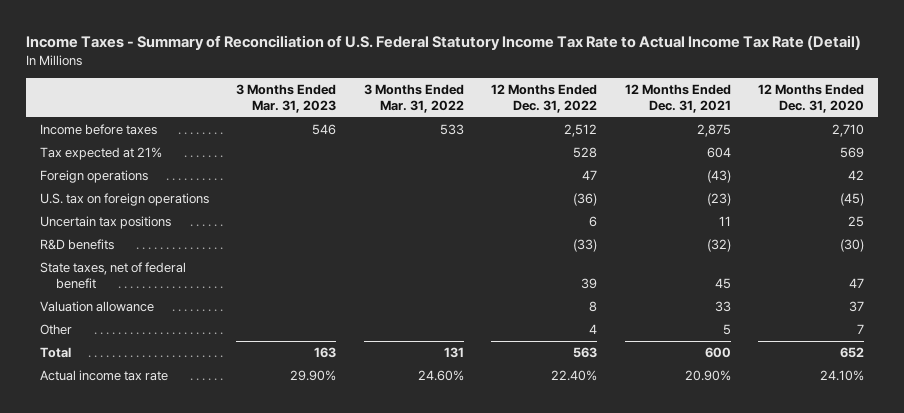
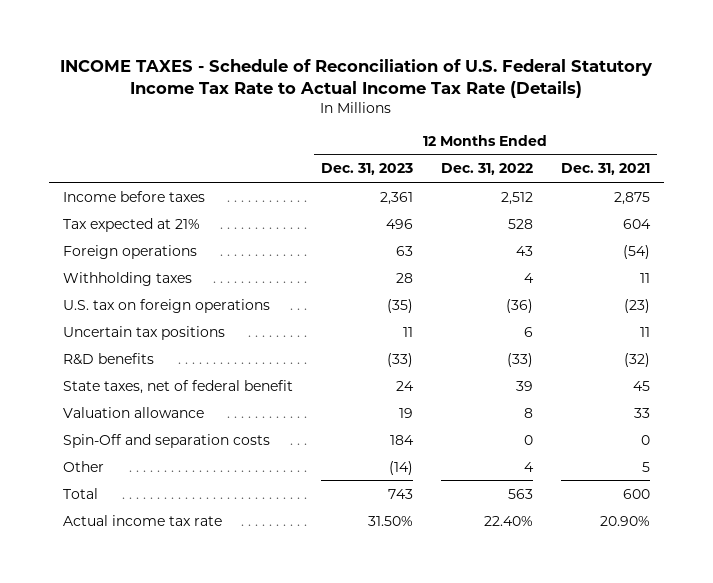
- Income Taxes - Summary of Reconciliation of U.S. Federal Statutory Income Tax Rate to Actual Income Tax Rate (Detail)
+ INCOME TAXES - Schedule of Reconciliation of U.S. Federal Statutory Income Tax Rate to Actual Income Tax Rate (Details)
- | 3 Months Ended Mar. 31, 2023 | 3 Months Ended Mar. 31, 2022 | 12 Months Ended Dec. 31, 2022 | 12 Months Ended Dec. 31, 2021 | 12 Months Ended Dec. 31, 2020
+ | 12 Months Ended Dec. 31, 2023 | 12 Months Ended Dec. 31, 2022 | 12 Months Ended Dec. 31, 2021
- Foreign operations | | | 47 | (43) | 42
+ Foreign operations | 63 | 43 | (54)
+ Withholding taxes | 28 | 4 | 11
+ Spin-Off and separation costs | 184 | 0 | 0

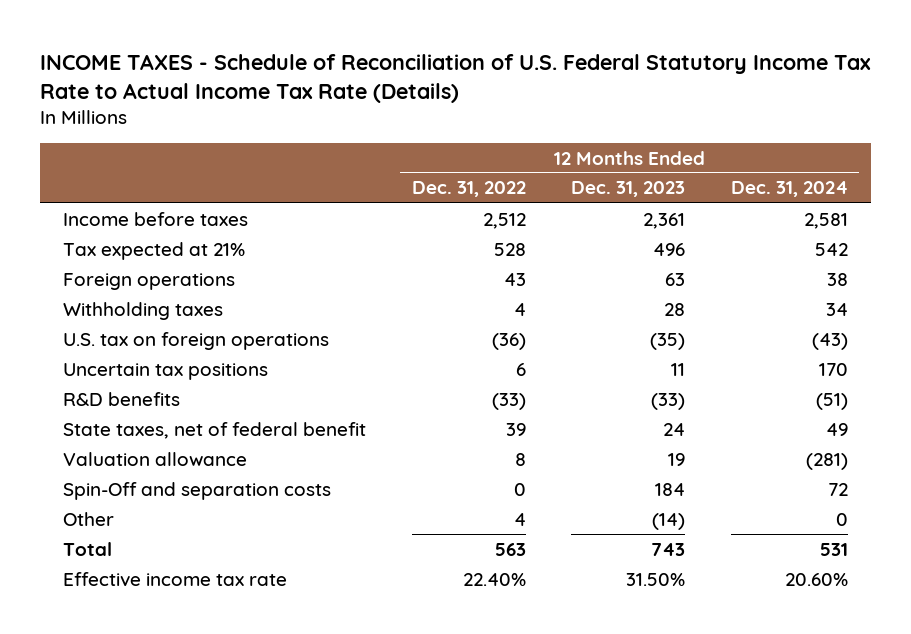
- | 12 Months Ended Dec. 31, 2023 | 12 Months Ended Dec. 31, 2022 | 12 Months Ended Dec. 31, 2021
+ | 12 Months Ended Dec. 31, 2022 | 12 Months Ended Dec. 31, 2023 | 12 Months Ended Dec. 31, 2024
- Actual income tax rate | 31.50% | 22.40% | 20.90%
+ Effective income tax rate | 22.40% | 31.50% | 20.60%

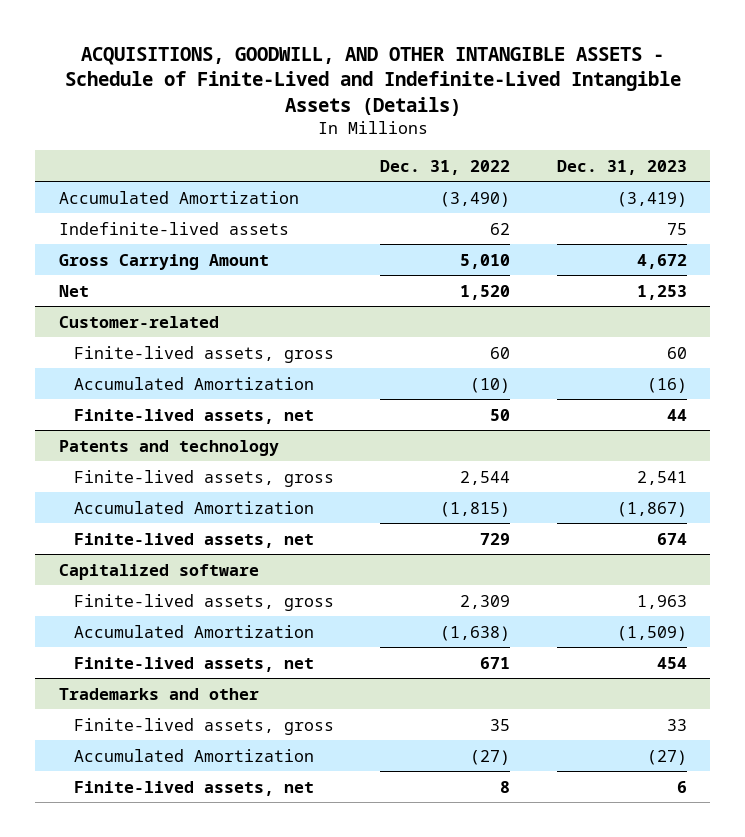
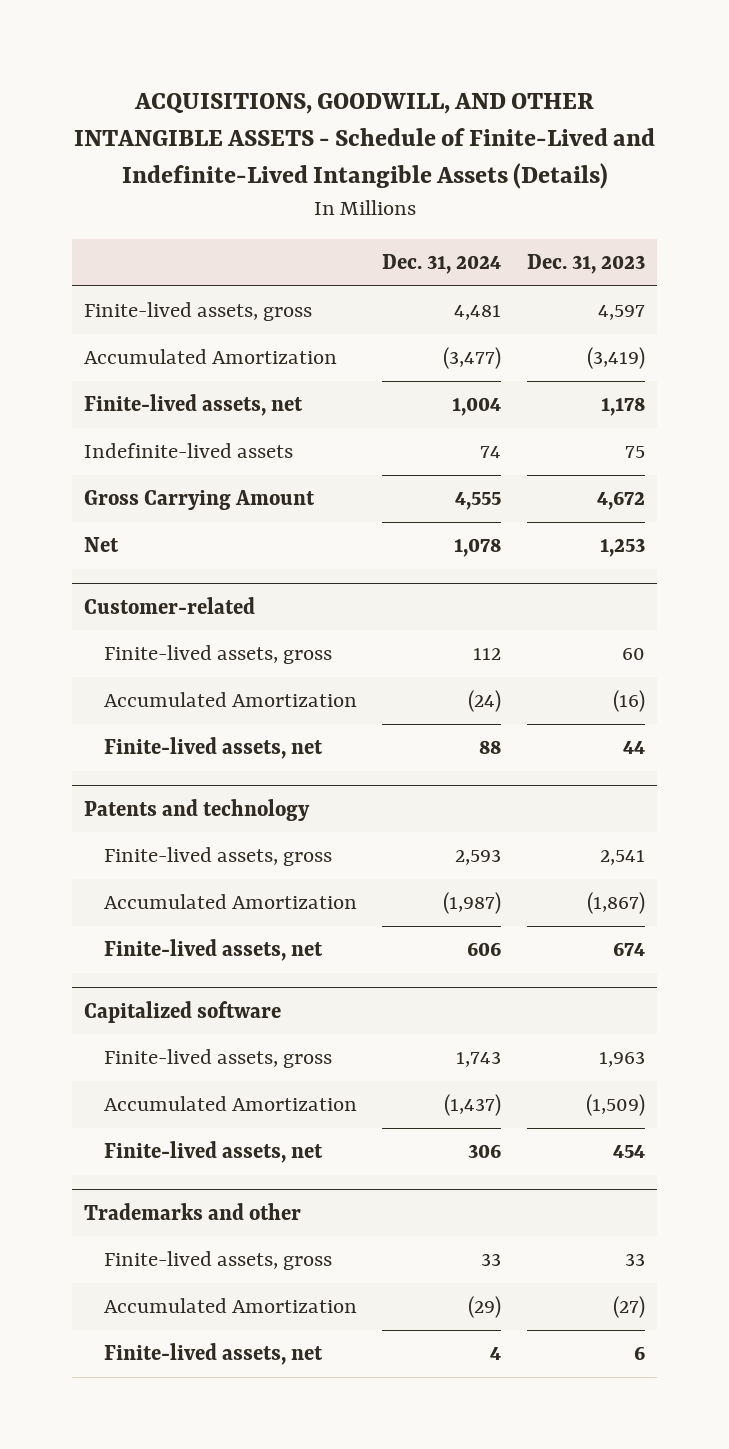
- | Dec. 31, 2022 | Dec. 31, 2023
+ | Dec. 31, 2024 | Dec. 31, 2023
+ Finite-lived assets, gross | 4,481 | 4,597
+ Finite-lived assets, net | 1,004 | 1,178

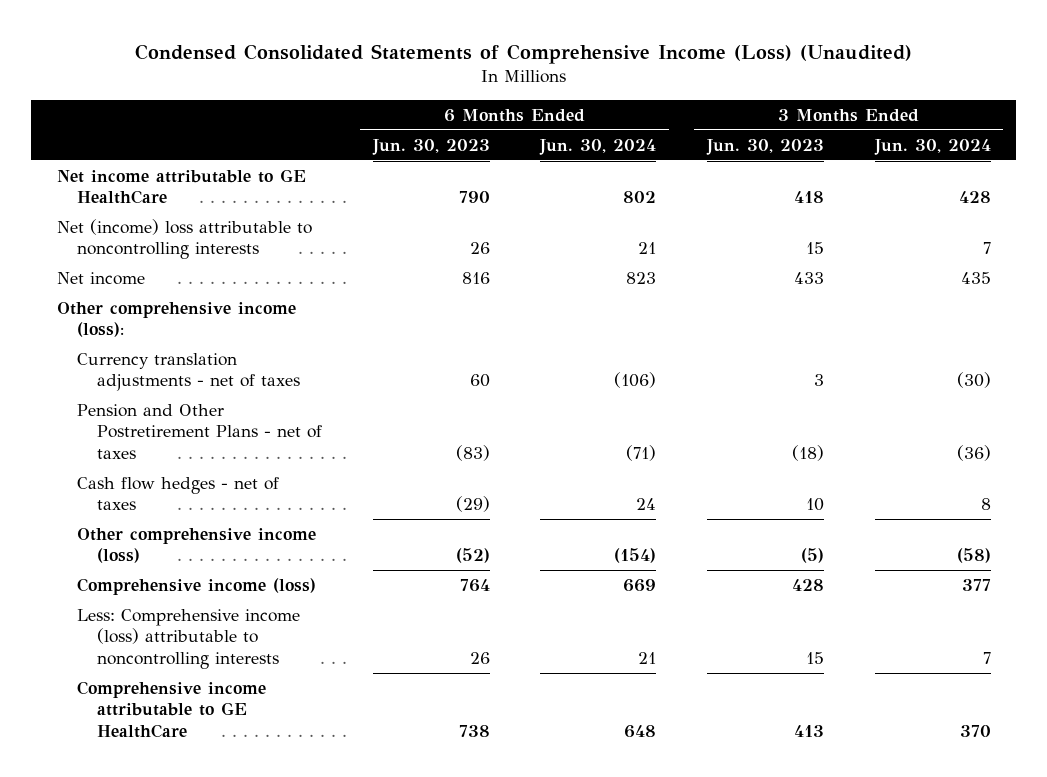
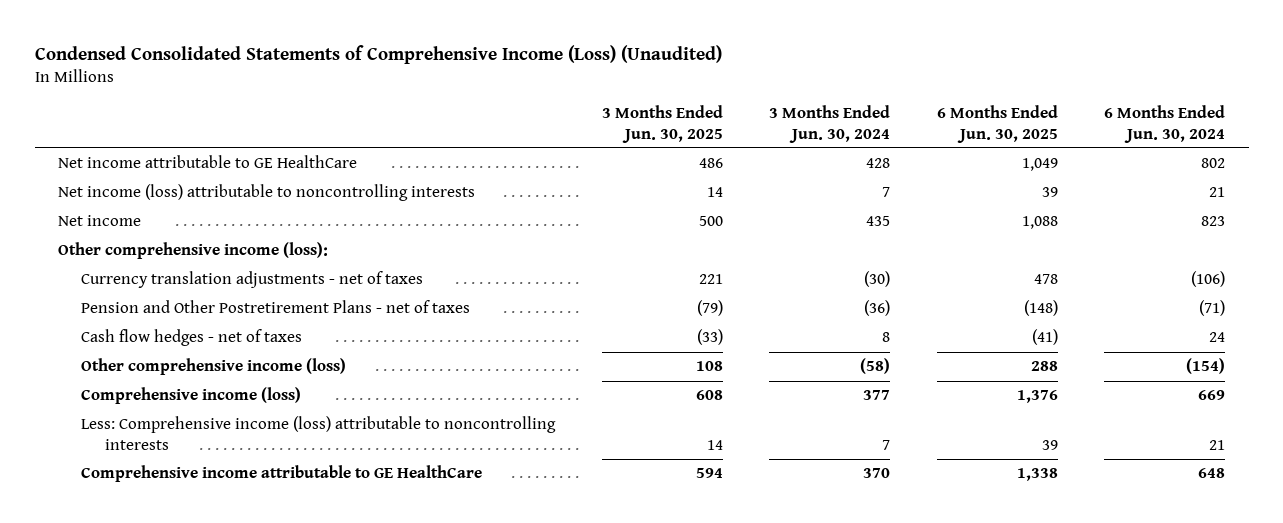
- | 6 Months Ended Jun. 30, 2023 | 6 Months Ended Jun. 30, 2024 | 3 Months Ended Jun. 30, 2023 | 3 Months Ended Jun. 30, 2024
+ | 3 Months Ended Jun. 30, 2025 | 3 Months Ended Jun. 30, 2024 | 6 Months Ended Jun. 30, 2025 | 6 Months Ended Jun. 30, 2024
- Net (income) loss attributable to noncontrolling interests | 26 | 21 | 15 | 7
+ Net income (loss) attributable to noncontrolling interests | 14 | 7 | 39 | 21

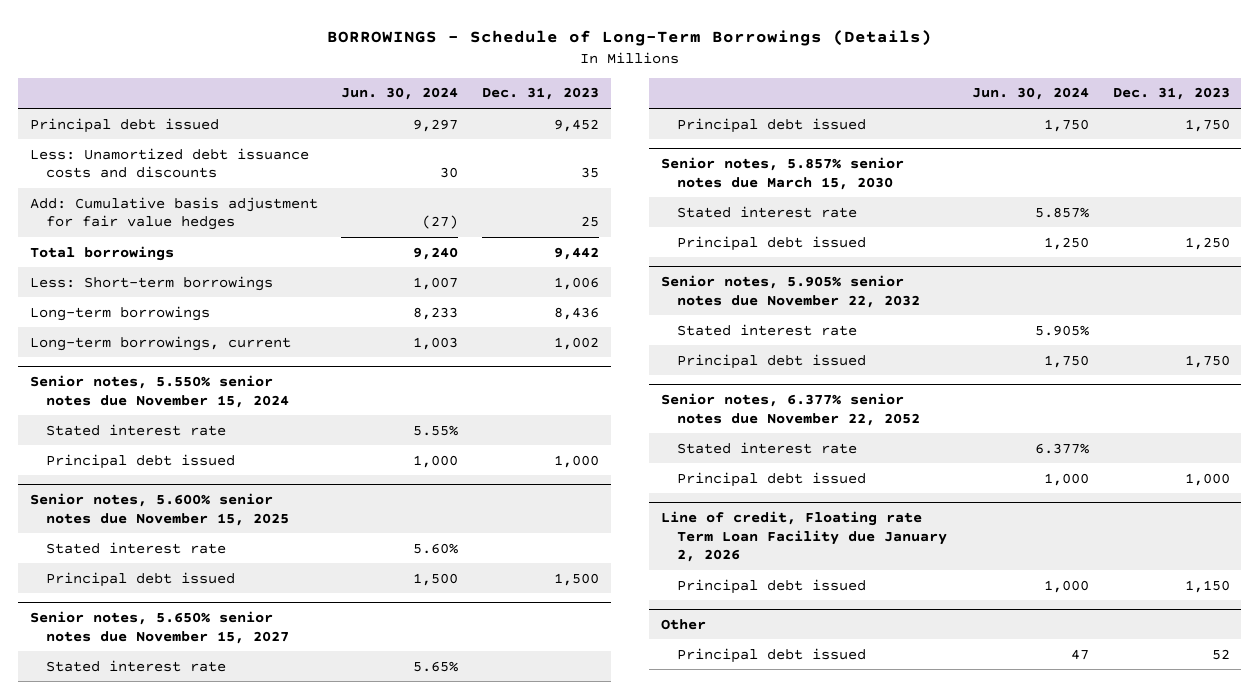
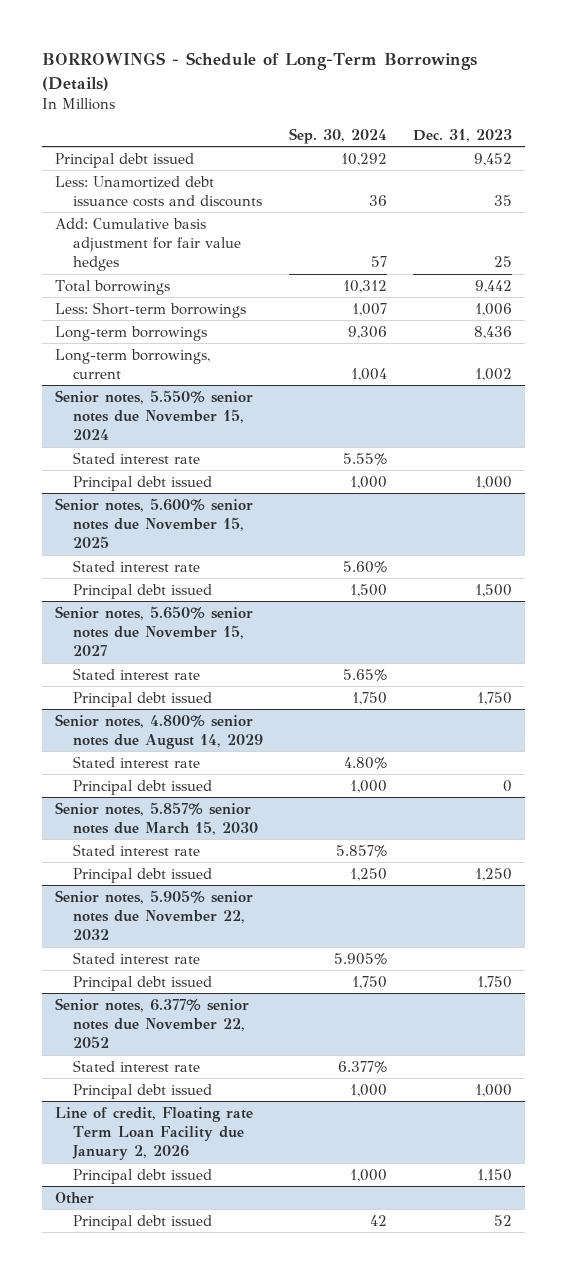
- | Jun. 30, 2024 | Dec. 31, 2023
+ | Sep. 30, 2024 | Dec. 31, 2023
+ Senior notes, 4.800% senior notes due August 14, 2029
+ Stated interest rate | 4.80% |
+ Principal debt issued | 1,000 | 0

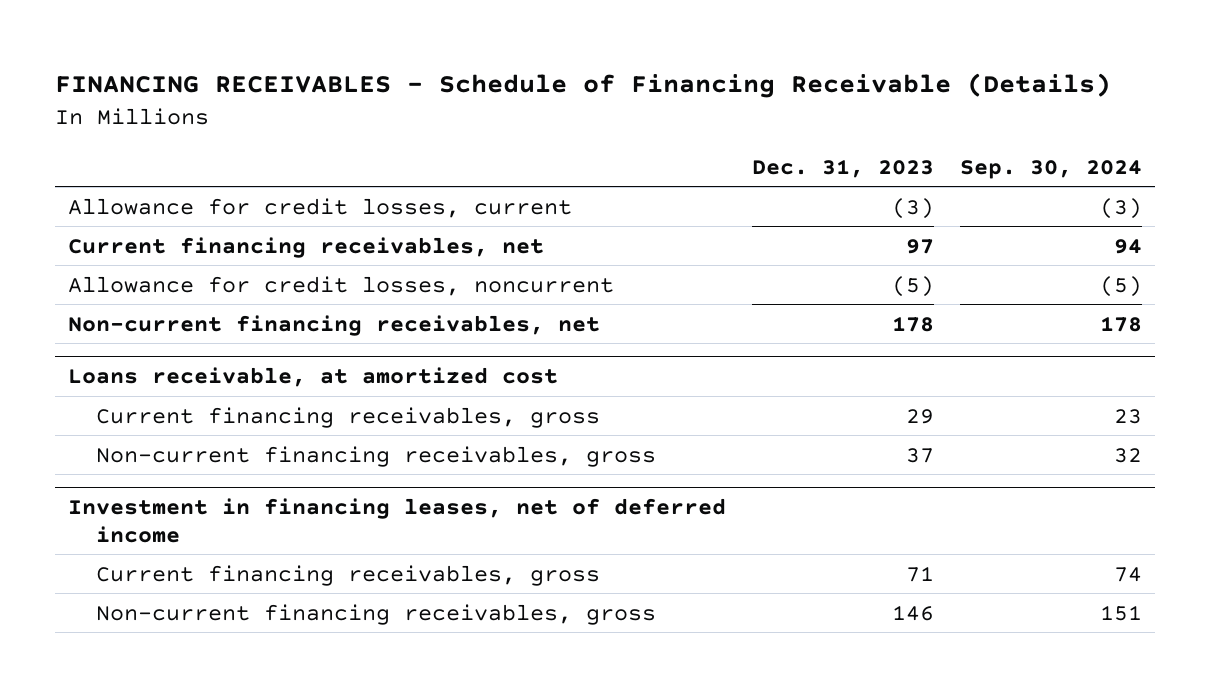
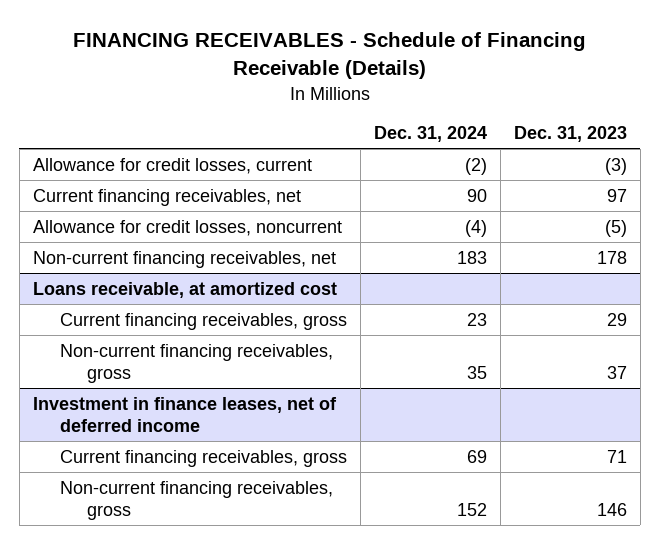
- | Dec. 31, 2023 | Sep. 30, 2024
+ | Dec. 31, 2024 | Dec. 31, 2023
- Investment in financing leases, net of deferred income
+ Investment in finance leases, net of deferred income

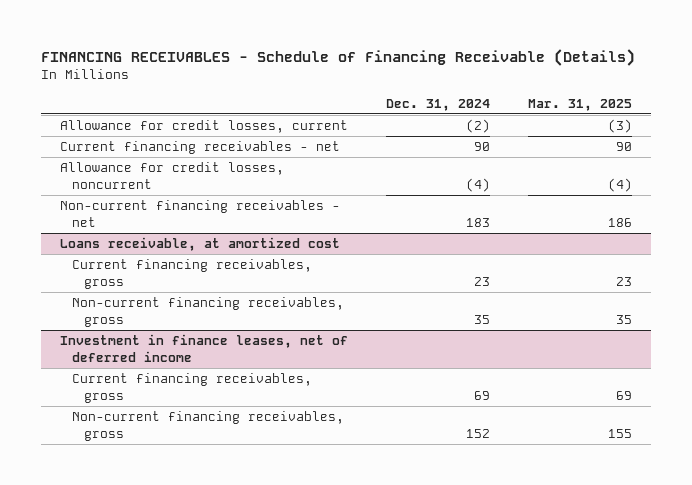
- | Dec. 31, 2024 | Dec. 31, 2023
+ | Dec. 31, 2024 | Mar. 31, 2025
- Current financing receivables, net | 90 | 97
+ Current financing receivables - net | 90 | 90
- Non-current financing receivables, net | 183 | 178
+ Non-current financing receivables - net | 183 | 186

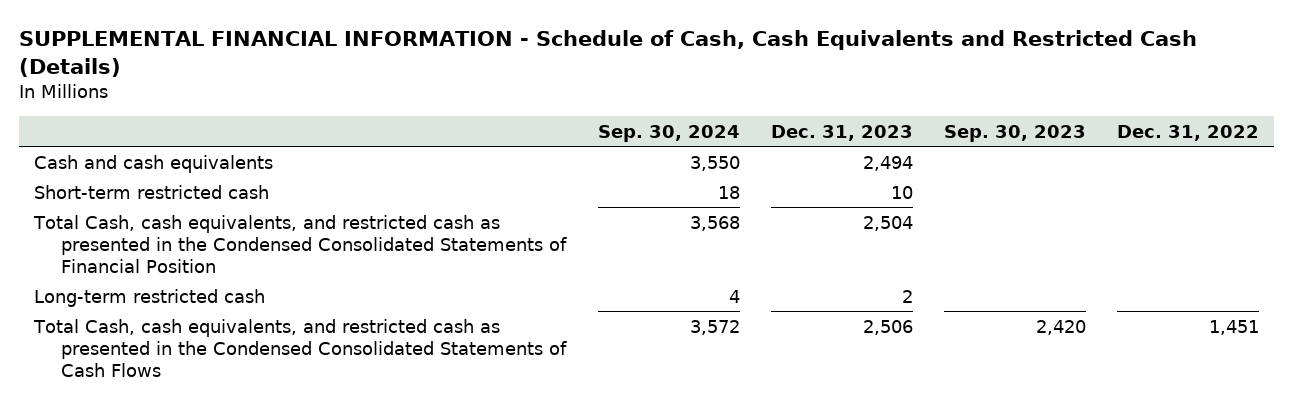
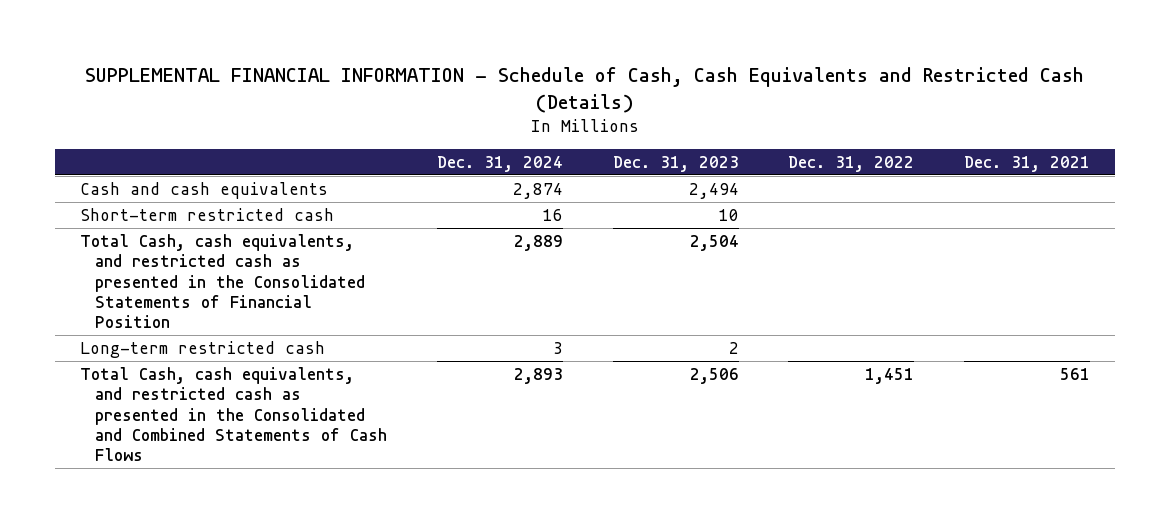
- | Sep. 30, 2024 | Dec. 31, 2023 | Sep. 30, 2023 | Dec. 31, 2022
+ | Dec. 31, 2024 | Dec. 31, 2023 | Dec. 31, 2022 | Dec. 31, 2021
- Total Cash, cash equivalents, and restricted cash as presented in the Condensed Consolidated Statements of Financial Position | 3,568 | 2,504 | |
+ Total Cash, cash equivalents, and restricted cash as presented in the Consolidated Statements of Financial Position | 2,889 | 2,504 | |
- Total Cash, cash equivalents, and restricted cash as presented in the Condensed Consolidated Statements of Cash Flows | 3,572 | 2,506 | 2,420 | 1,451
+ Total Cash, cash equivalents, and restricted cash as presented in the Consolidated and Combined Statements of Cash Flows | 2,893 | 2,506 | 1,451 | 561

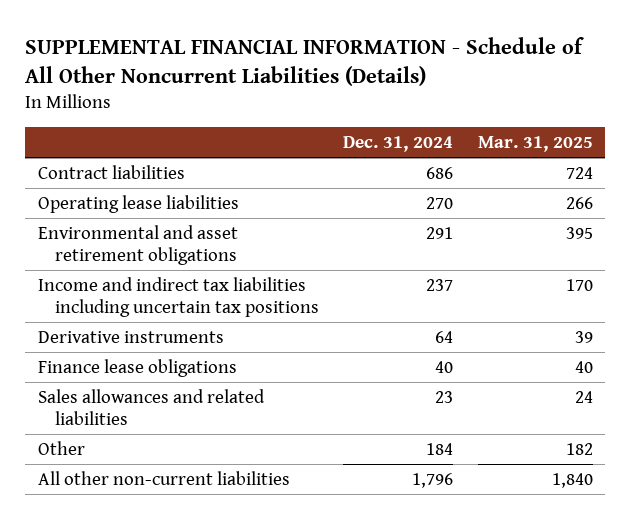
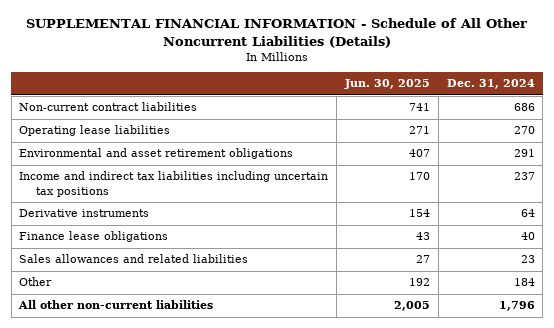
- | Dec. 31, 2024 | Mar. 31, 2025
+ | Jun. 30, 2025 | Dec. 31, 2024
- Contract liabilities | 686 | 724
+ Non-current contract liabilities | 741 | 686

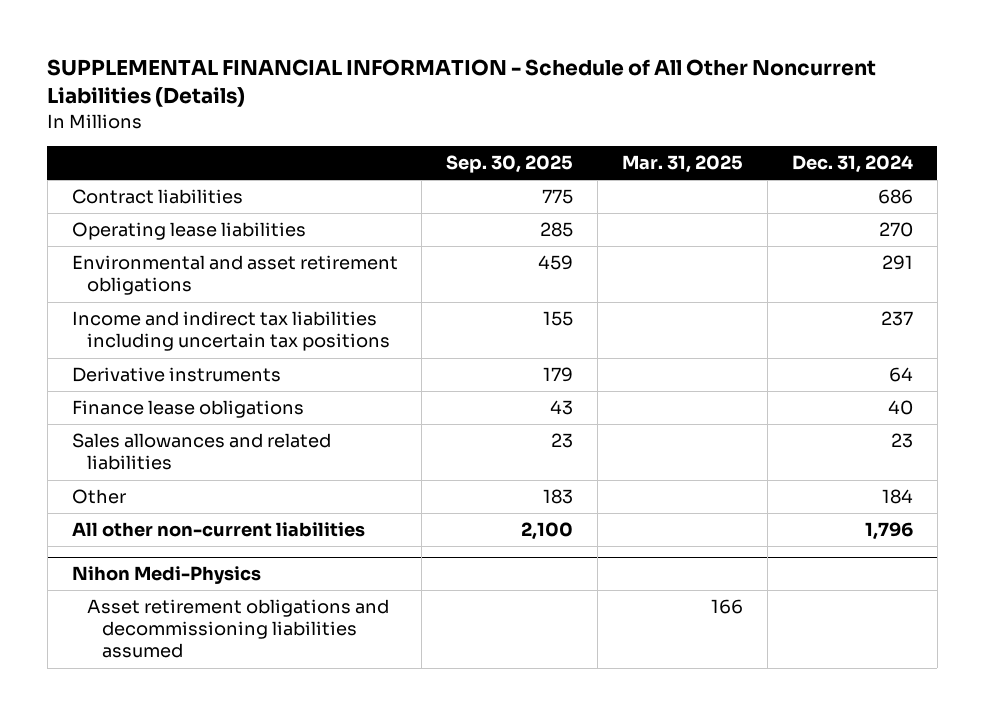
- | Jun. 30, 2025 | Dec. 31, 2024
+ | Sep. 30, 2025 | Mar. 31, 2025 | Dec. 31, 2024
- Non-current contract liabilities | 741 | 686
+ Contract liabilities | 775 | | 686
+ Nihon Medi-Physics
+ Asset retirement obligations and decommissioning liabilities assumed | | 166 |

